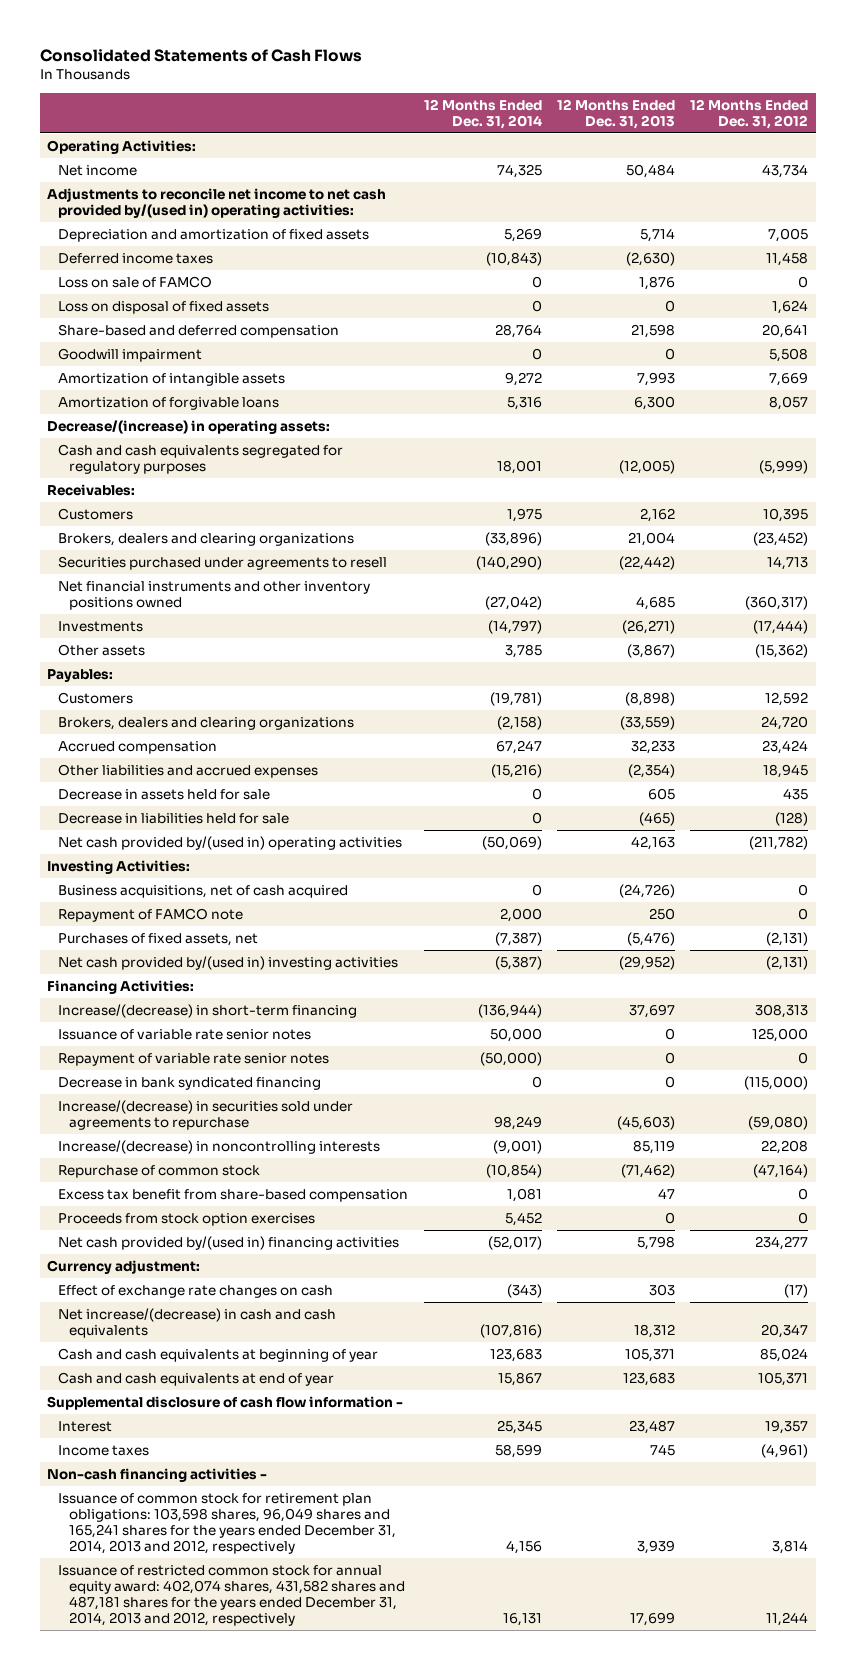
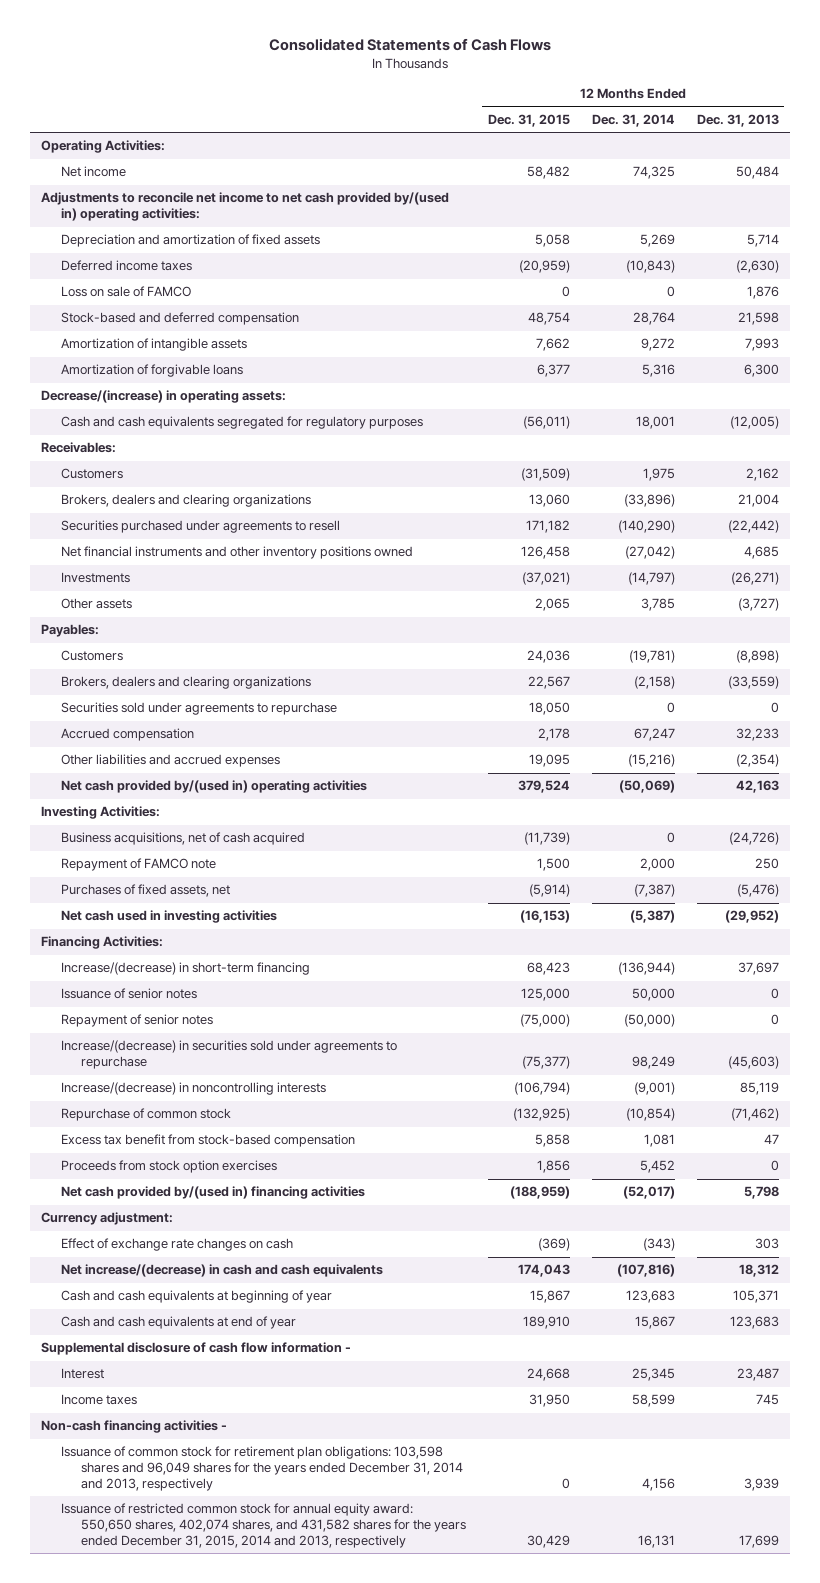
- | 12 Months Ended Dec. 31, 2014 | 12 Months Ended Dec. 31, 2013 | 12 Months Ended Dec. 31, 2012
+ | 12 Months Ended Dec. 31, 2015 | 12 Months Ended Dec. 31, 2014 | 12 Months Ended Dec. 31, 2013
- Loss on disposal of fixed assets | 0 | 0 | 1,624
- Share-based and deferred compensation | 28,764 | 21,598 | 20,641
- Goodwill impairment | 0 | 0 | 5,508
+ Stock-based and deferred compensation | 48,754 | 28,764 | 21,598
- Other assets | 3,785 | (3,867) | (15,362)
+ Other assets | 2,065 | 3,785 | (3,727)
+ Securities sold under agreements to repurchase | 18,050 | 0 | 0
- Decrease in assets held for sale | 0 | 605 | 435
- Decrease in liabilities held for sale | 0 | (465) | (128)
- Net cash provided by/(used in) investing activities | (5,387) | (29,952) | (2,131)
+ Net cash used in investing activities | (16,153) | (5,387) | (29,952)
- Issuance of variable rate senior notes | 50,000 | 0 | 125,000
- Repayment of variable rate senior notes | (50,000) | 0 | 0
- Decrease in bank syndicated financing | 0 | 0 | (115,000)
+ Issuance of senior notes | 125,000 | 50,000 | 0
+ Repayment of senior notes | (75,000) | (50,000) | 0
- Excess tax benefit from share-based compensation | 1,081 | 47 | 0
+ Excess tax benefit from stock-based compensation | 5,858 | 1,081 | 47
- Issuance of common stock for retirement plan obligations: 103,598 shares, 96,049 shares and 165,241 shares for the years ended December 31, 2014, 2013 and 2012, respectively | 4,156 | 3,939 | 3,814
- Issuance of restricted common stock for annual equity award: 402,074 shares, 431,582 shares and 487,181 shares for the years ended December 31, 2014, 2013 and 2012, respectively | 16,131 | 17,699 | 11,244
+ Issuance of common stock for retirement plan obligations: 103,598 shares and 96,049 shares for the years ended December 31, 2014 and 2013, respectively | 0 | 4,156 | 3,939
+ Issuance of restricted common stock for annual equity award: 550,650 shares, 402,074 shares, and 431,582 shares for the years ended December 31, 2015, 2014 and 2013, respectively | 30,429 | 16,131 | 17,699

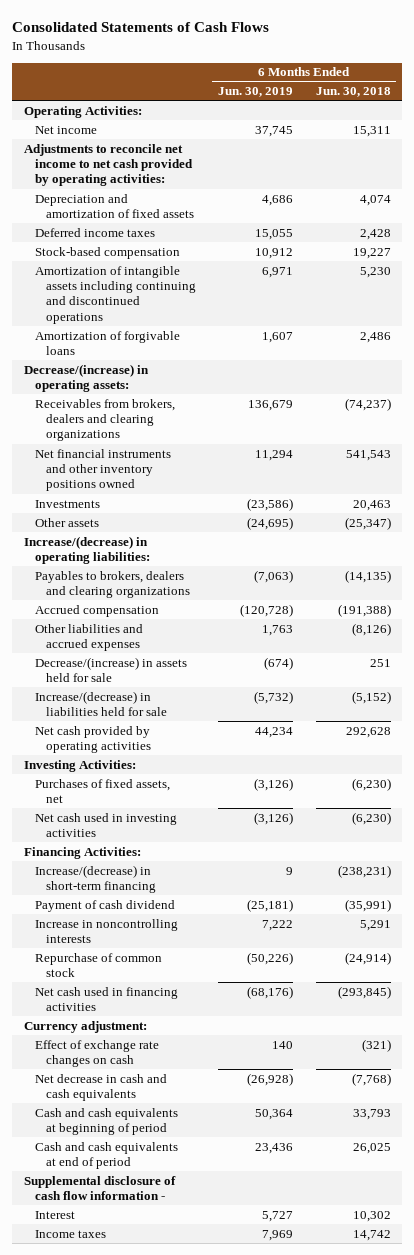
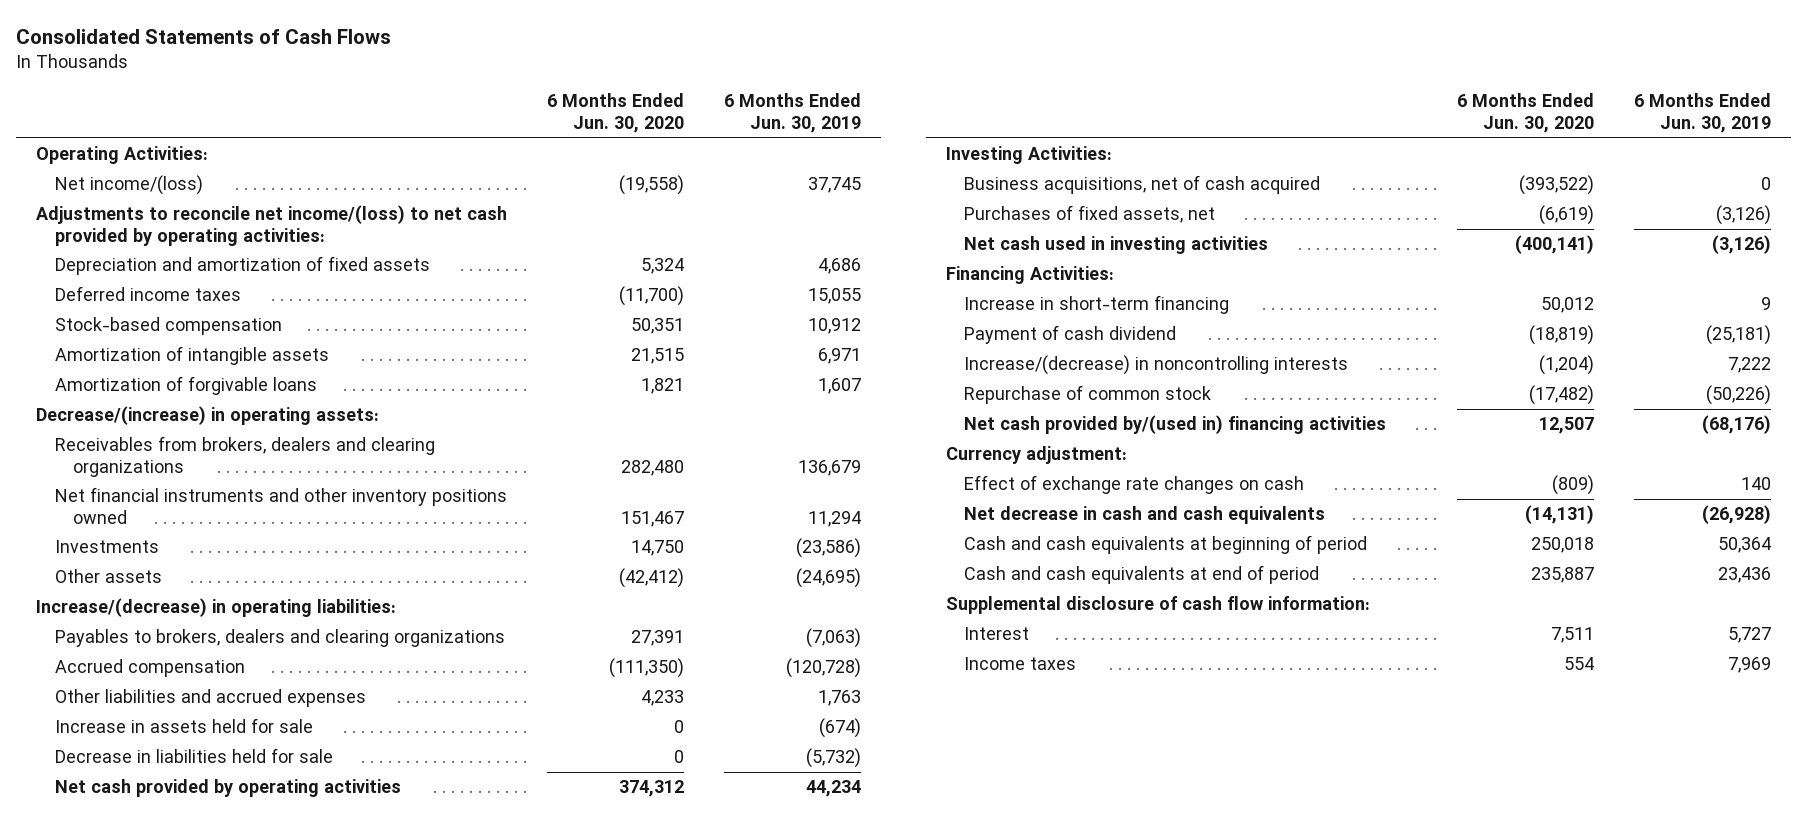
- | 6 Months Ended Jun. 30, 2019 | 6 Months Ended Jun. 30, 2018
+ | 6 Months Ended Jun. 30, 2020 | 6 Months Ended Jun. 30, 2019
- Net income | 37,745 | 15,311
- Adjustments to reconcile net income to net cash provided by operating activities:
+ Net income/(loss) | (19,558) | 37,745
+ Adjustments to reconcile net income/(loss) to net cash provided by operating activities:
- Amortization of intangible assets including continuing and discontinued operations | 6,971 | 5,230
+ Amortization of intangible assets | 21,515 | 6,971
- Decrease/(increase) in assets held for sale | (674) | 251
- Increase/(decrease) in liabilities held for sale | (5,732) | (5,152)
+ Increase in assets held for sale | 0 | (674)
+ Decrease in liabilities held for sale | 0 | (5,732)
+ Business acquisitions, net of cash acquired | (393,522) | 0
- Increase/(decrease) in short-term financing | 9 | (238,231)
+ Increase in short-term financing | 50,012 | 9
- Increase in noncontrolling interests | 7,222 | 5,291
+ Increase/(decrease) in noncontrolling interests | (1,204) | 7,222
- Net cash used in financing activities | (68,176) | (293,845)
+ Net cash provided by/(used in) financing activities | 12,507 | (68,176)
- Supplemental disclosure of cash flow information -
+ Supplemental disclosure of cash flow information:

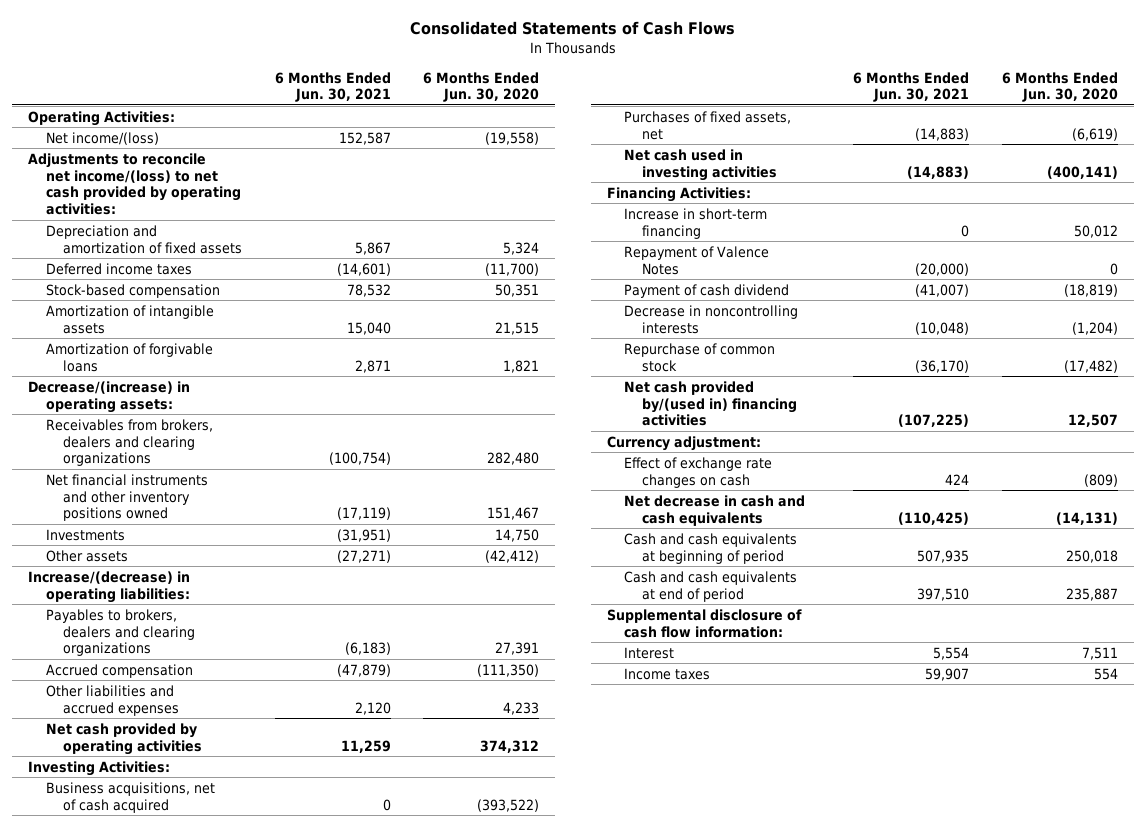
- | 6 Months Ended Jun. 30, 2020 | 6 Months Ended Jun. 30, 2019
+ | 6 Months Ended Jun. 30, 2021 | 6 Months Ended Jun. 30, 2020
- Increase in assets held for sale | 0 | (674)
- Decrease in liabilities held for sale | 0 | (5,732)
+ Repayment of Valence Notes | (20,000) | 0
- Increase/(decrease) in noncontrolling interests | (1,204) | 7,222
+ Decrease in noncontrolling interests | (10,048) | (1,204)

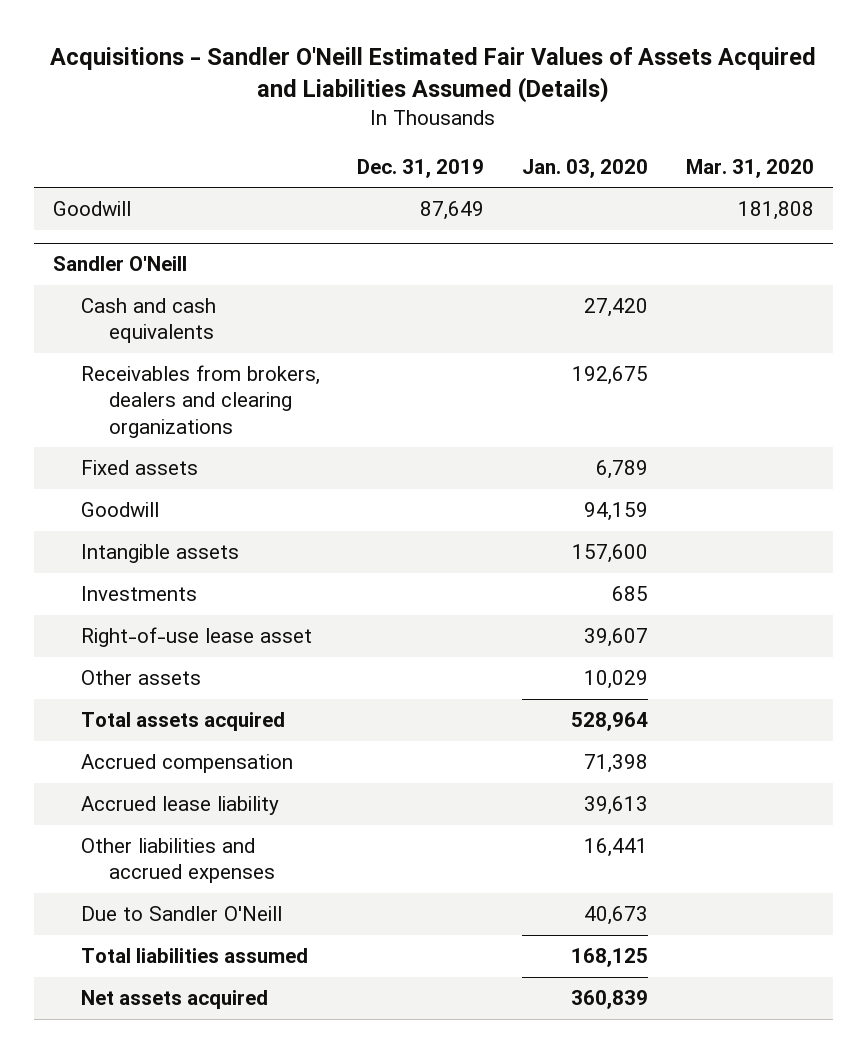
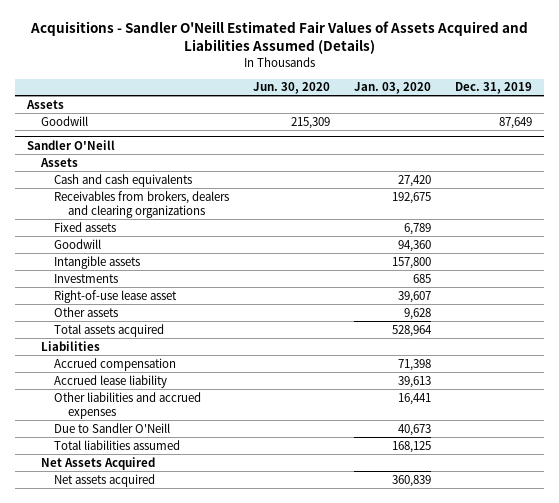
- | Dec. 31, 2019 | Jan. 03, 2020 | Mar. 31, 2020
+ | Jun. 30, 2020 | Jan. 03, 2020 | Dec. 31, 2019
+ Assets
@ Sandler O'Neill
+ Assets
- Goodwill | | 94,159 |
- Intangible assets | | 157,600 |
+ Goodwill | | 94,360 |
+ Intangible assets | | 157,800 |
- Other assets | | 10,029 |
+ Other assets | | 9,628 |
+ Liabilities
+ Net Assets Acquired

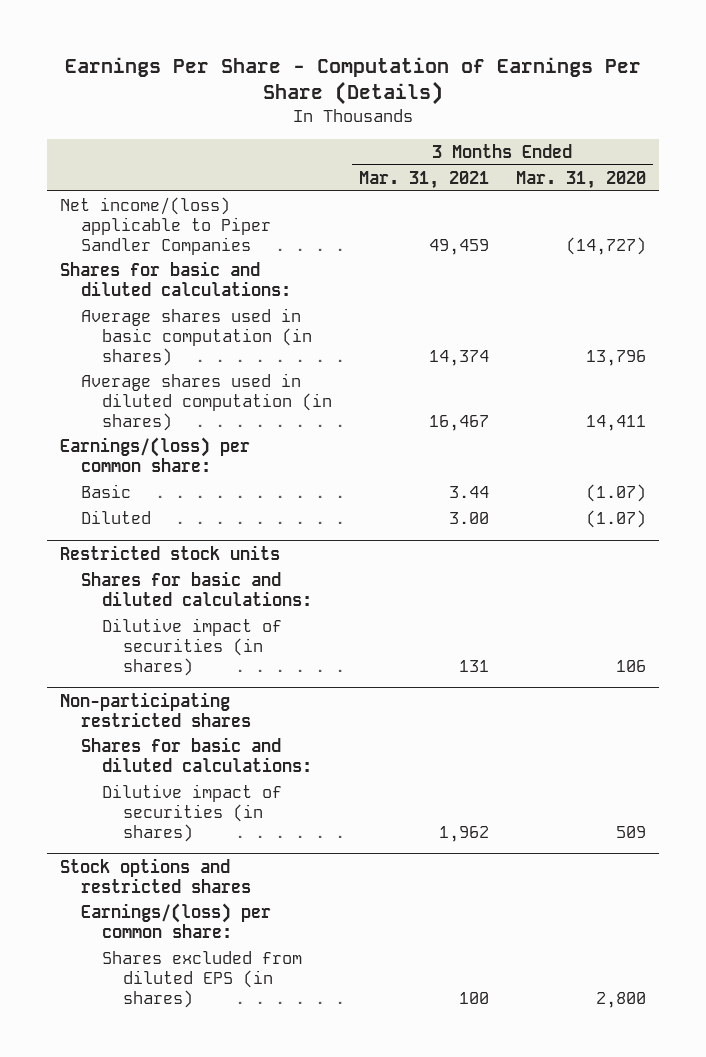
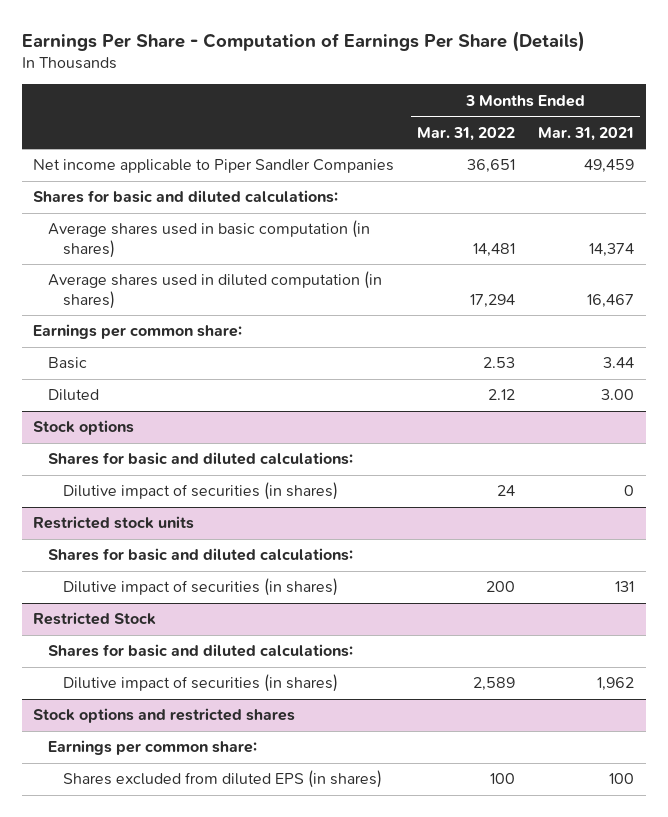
- | 3 Months Ended Mar. 31, 2021 | 3 Months Ended Mar. 31, 2020
+ | 3 Months Ended Mar. 31, 2022 | 3 Months Ended Mar. 31, 2021
- Net income/(loss) applicable to Piper Sandler Companies | 49,459 | (14,727)
+ Net income applicable to Piper Sandler Companies | 36,651 | 49,459
- Earnings/(loss) per common share:
+ Earnings per common share:
+ Stock options
+ Shares for basic and diluted calculations:
+ Dilutive impact of securities (in shares) | 24 | 0
- Non-participating restricted shares
+ Restricted Stock
@ Stock options and restricted shares
- Earnings/(loss) per common share:
+ Earnings per common share:

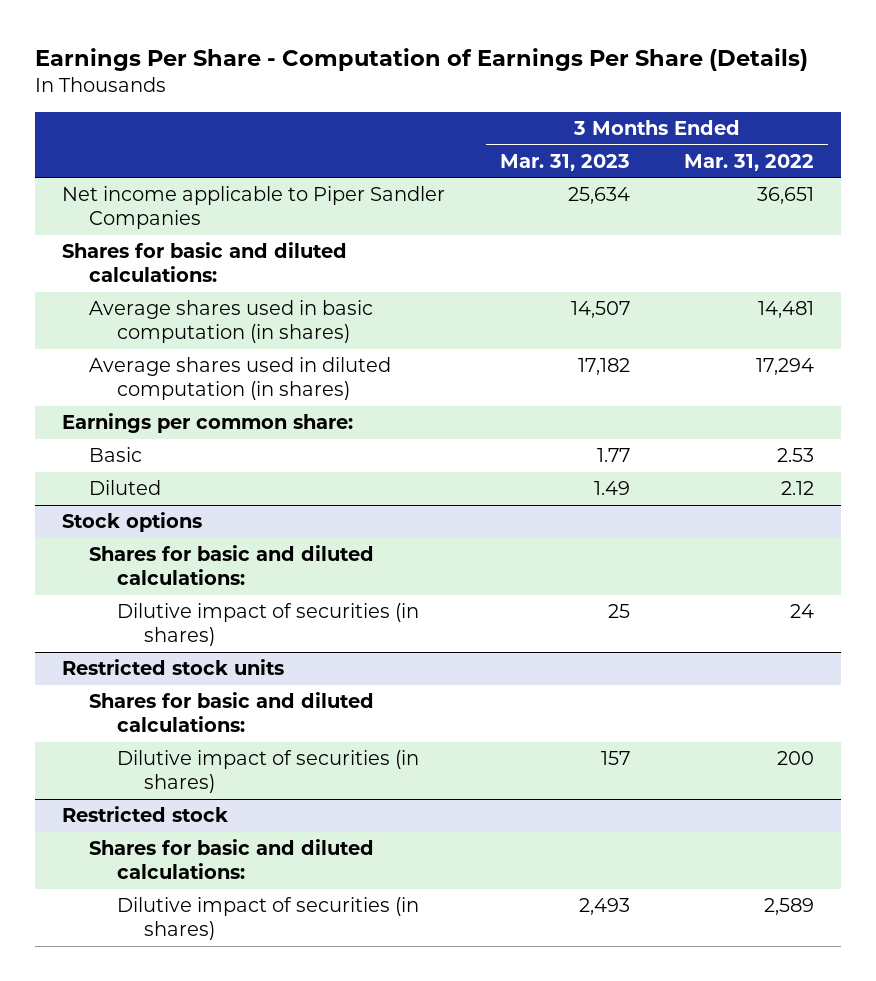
- | 3 Months Ended Mar. 31, 2022 | 3 Months Ended Mar. 31, 2021
+ | 3 Months Ended Mar. 31, 2023 | 3 Months Ended Mar. 31, 2022
- Restricted Stock
+ Restricted stock
- Stock options and restricted shares
- Earnings per common share:
- Shares excluded from diluted EPS (in shares) | 100 | 100

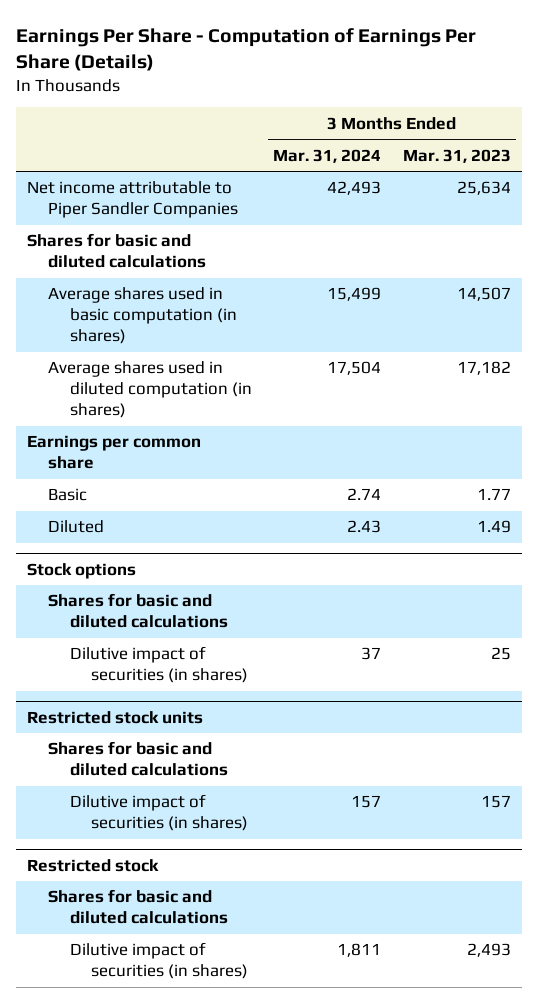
- | 3 Months Ended Mar. 31, 2023 | 3 Months Ended Mar. 31, 2022
+ | 3 Months Ended Mar. 31, 2024 | 3 Months Ended Mar. 31, 2023
- Net income applicable to Piper Sandler Companies | 25,634 | 36,651
- Shares for basic and diluted calculations:
+ Net income attributable to Piper Sandler Companies | 42,493 | 25,634
+ Shares for basic and diluted calculations
- Earnings per common share:
+ Earnings per common share
@ Stock options
- Shares for basic and diluted calculations:
+ Shares for basic and diluted calculations
@ Restricted stock units
- Shares for basic and diluted calculations:
+ Shares for basic and diluted calculations
@ Restricted stock
- Shares for basic and diluted calculations:
+ Shares for basic and diluted calculations

